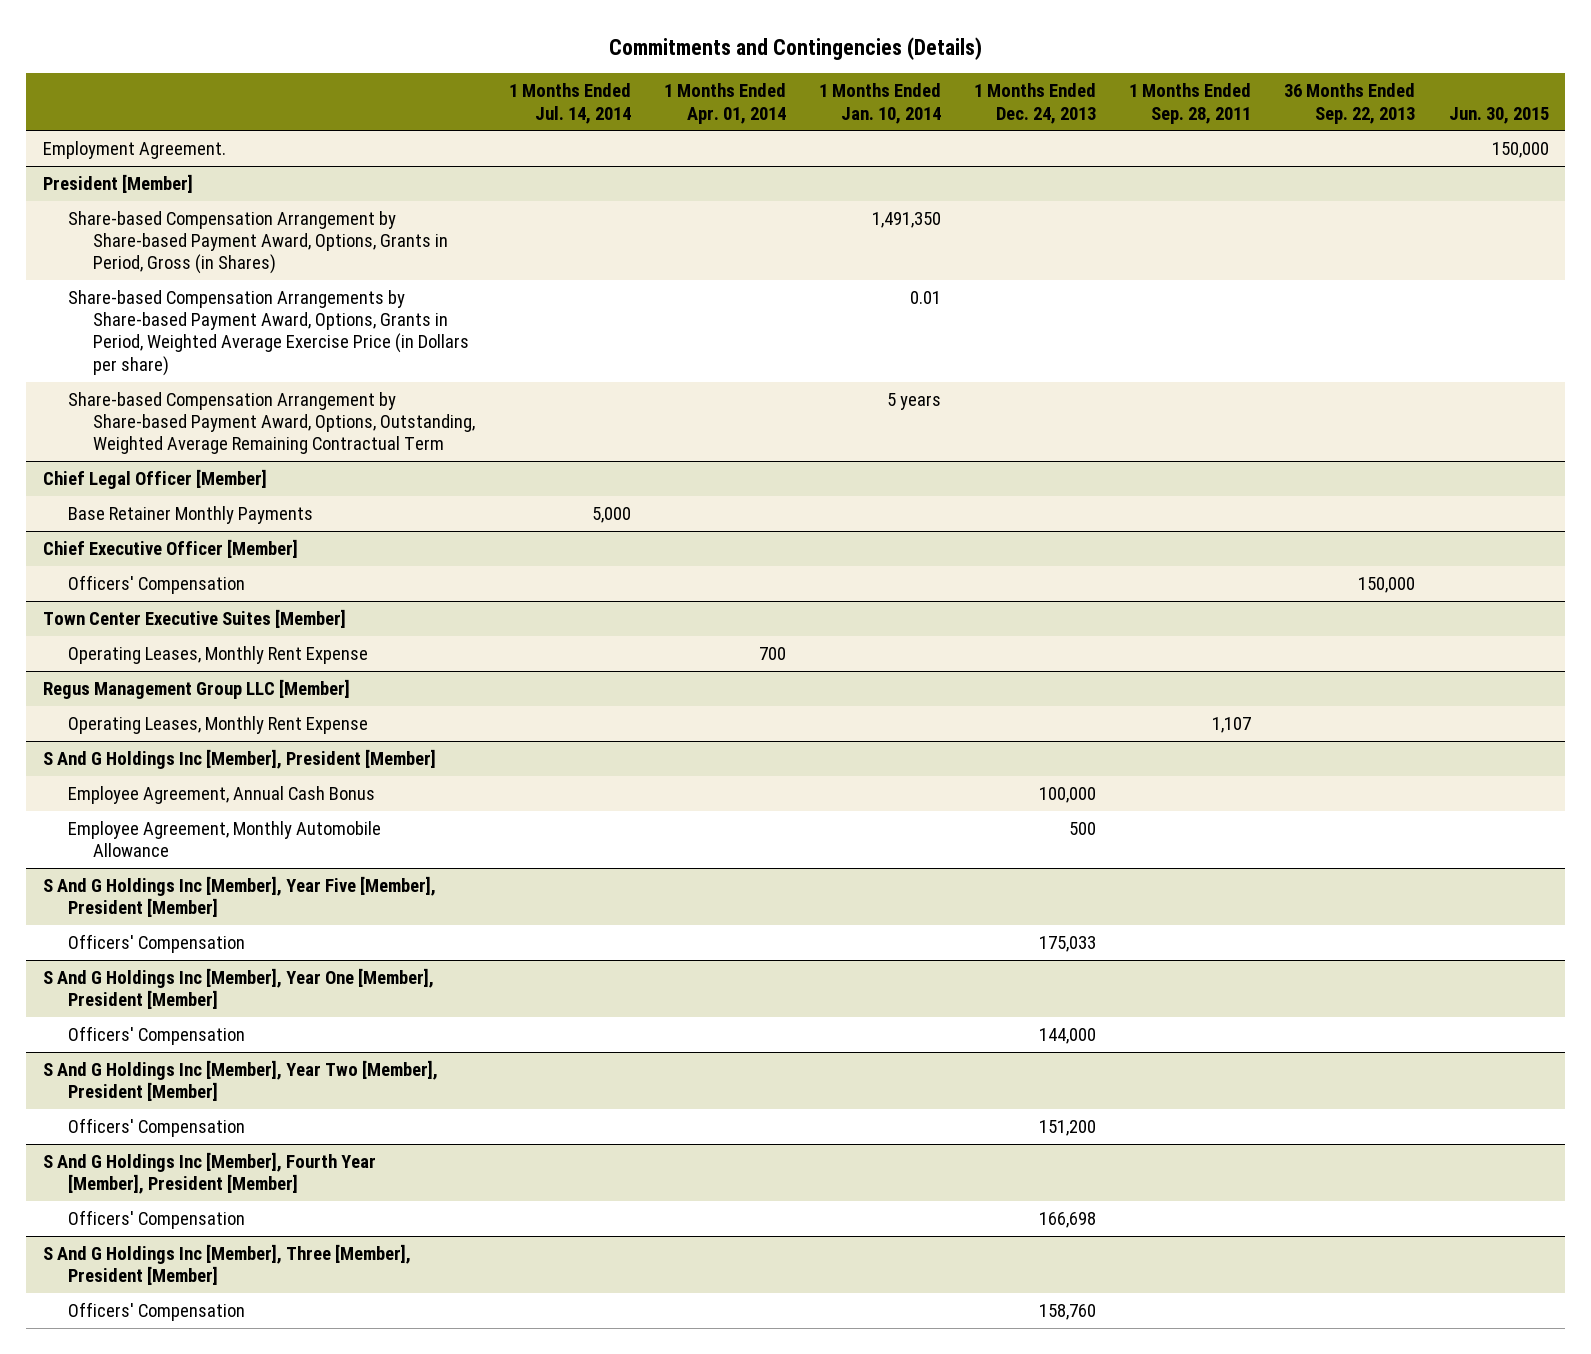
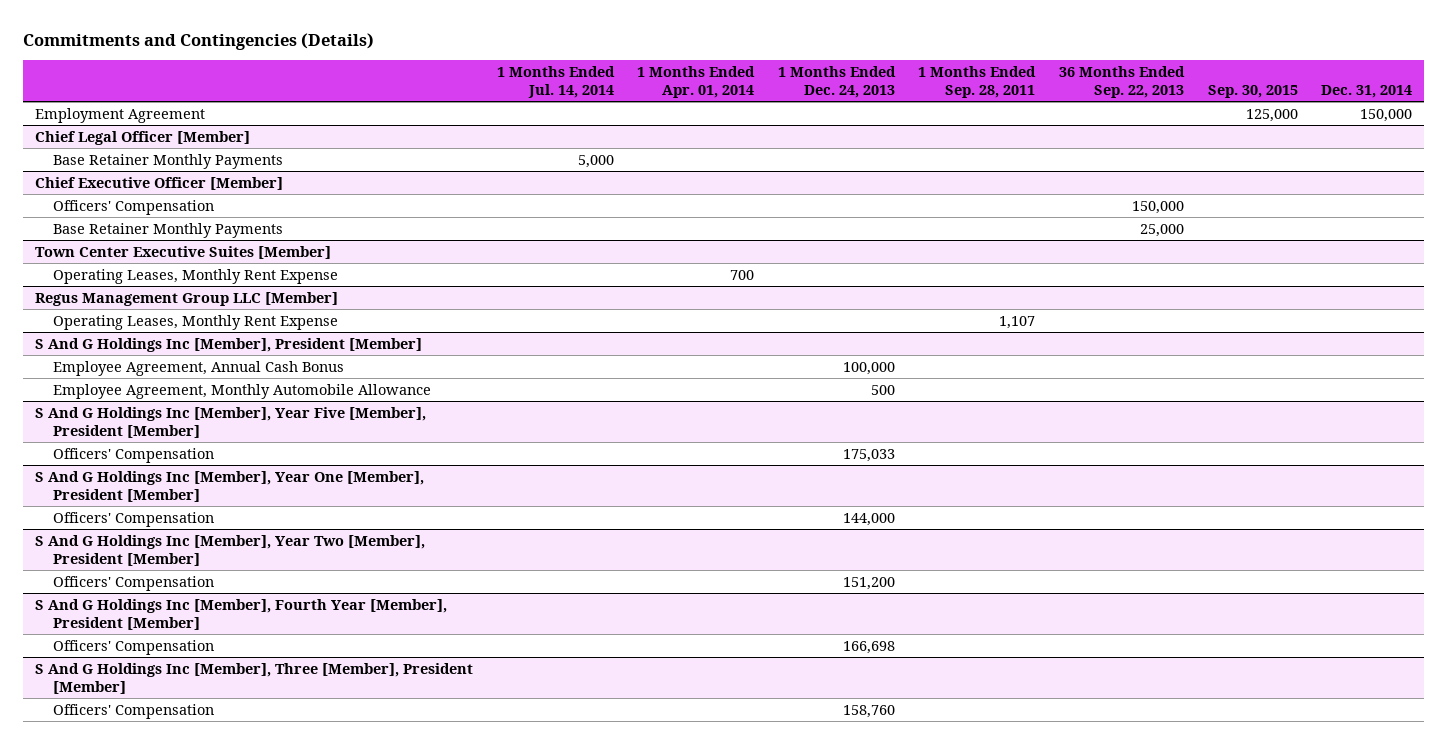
- | 1 Months Ended Jul. 14, 2014 | 1 Months Ended Apr. 01, 2014 | 1 Months Ended Jan. 10, 2014 | 1 Months Ended Dec. 24, 2013 | 1 Months Ended Sep. 28, 2011 | 36 Months Ended Sep. 22, 2013 | Jun. 30, 2015
+ | 1 Months Ended Jul. 14, 2014 | 1 Months Ended Apr. 01, 2014 | 1 Months Ended Dec. 24, 2013 | 1 Months Ended Sep. 28, 2011 | 36 Months Ended Sep. 22, 2013 | Sep. 30, 2015 | Dec. 31, 2014
- Employment Agreement. | | | | | | | 150,000
- President [Member]
- Share-based Compensation Arrangement by Share-based Payment Award, Options, Grants in Period, Gross (in Shares) | | | 1,491,350 | | | |
- Share-based Compensation Arrangements by Share-based Payment Award, Options, Grants in Period, Weighted Average Exercise Price (in Dollars per share) | | | 0.01 | | | |
- Share-based Compensation Arrangement by Share-based Payment Award, Options, Outstanding, Weighted Average Remaining Contractual Term | | | 5 years | | | |
+ Employment Agreement | | | | | | 125,000 | 150,000
@ Chief Executive Officer [Member]
+ Base Retainer Monthly Payments | | | | | 25,000 | |

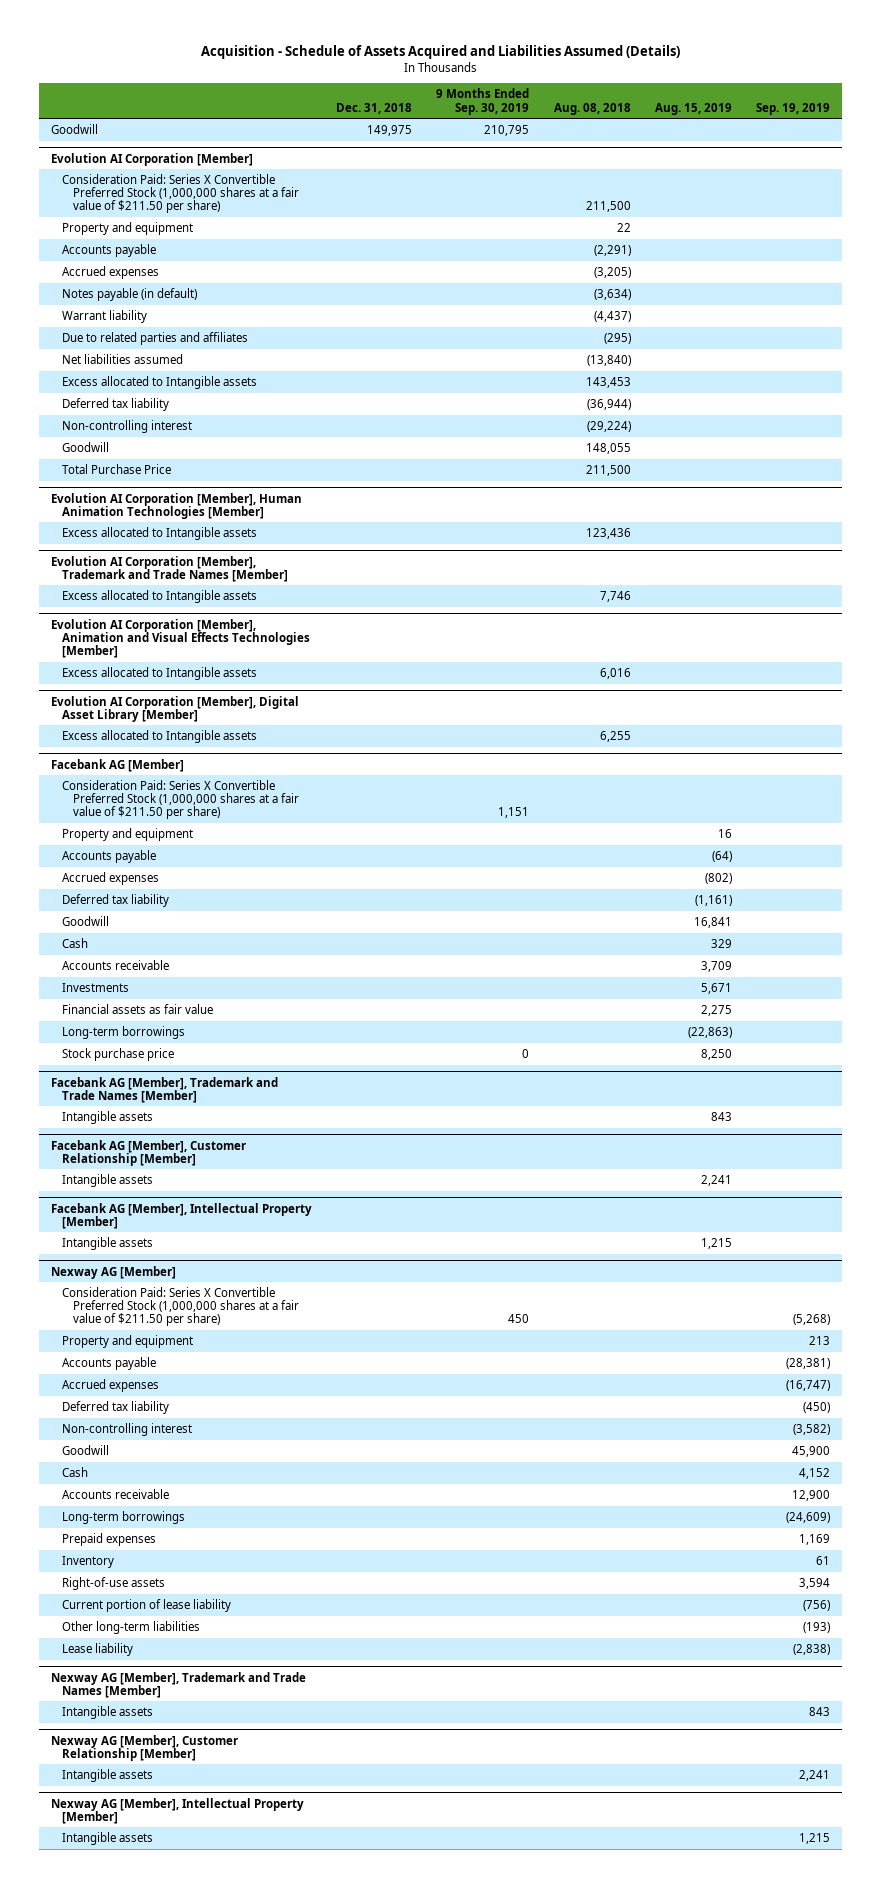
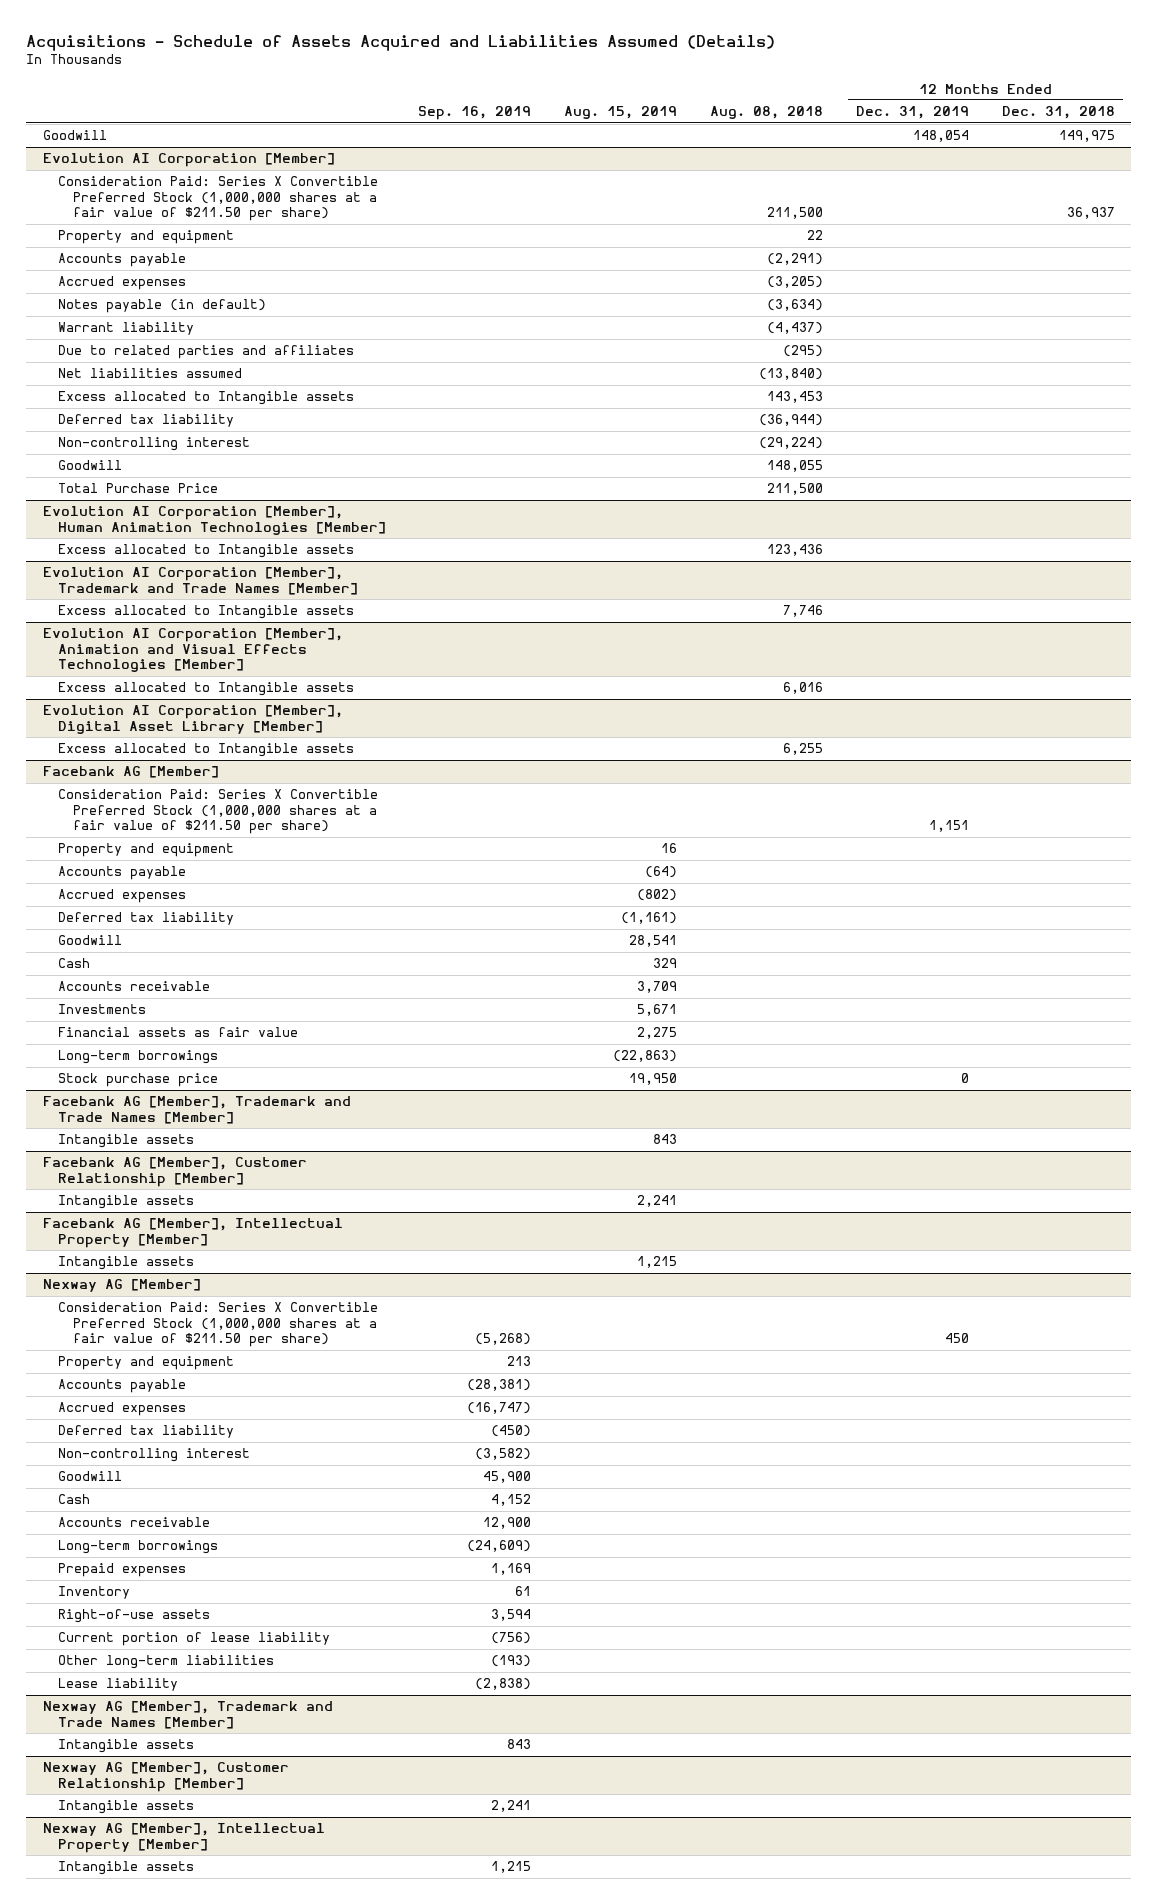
- Acquisition - Schedule of Assets Acquired and Liabilities Assumed (Details)
+ Acquisitions - Schedule of Assets Acquired and Liabilities Assumed (Details)
- | Dec. 31, 2018 | 9 Months Ended Sep. 30, 2019 | Aug. 08, 2018 | Aug. 15, 2019 | Sep. 19, 2019
+ | Sep. 16, 2019 | Aug. 15, 2019 | Aug. 08, 2018 | 12 Months Ended Dec. 31, 2019 | 12 Months Ended Dec. 31, 2018
@ Facebank AG [Member]
- Goodwill | | | | 16,841 |
+ Goodwill | | 28,541 | | |
- Stock purchase price | | 0 | | 8,250 |
+ Stock purchase price | | 19,950 | | 0 |

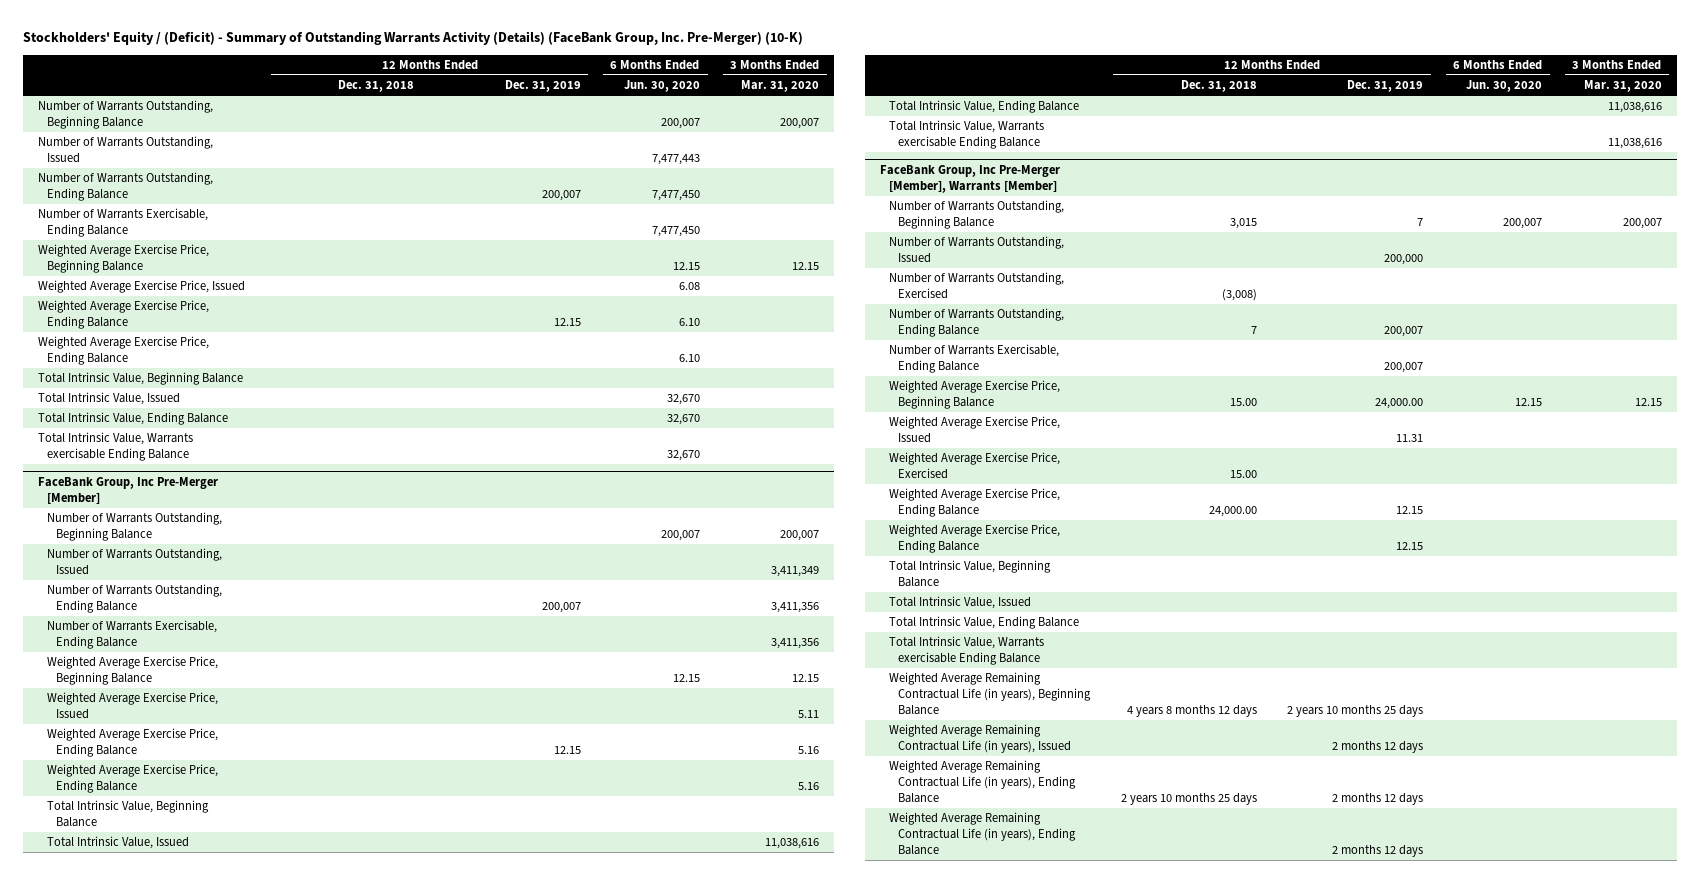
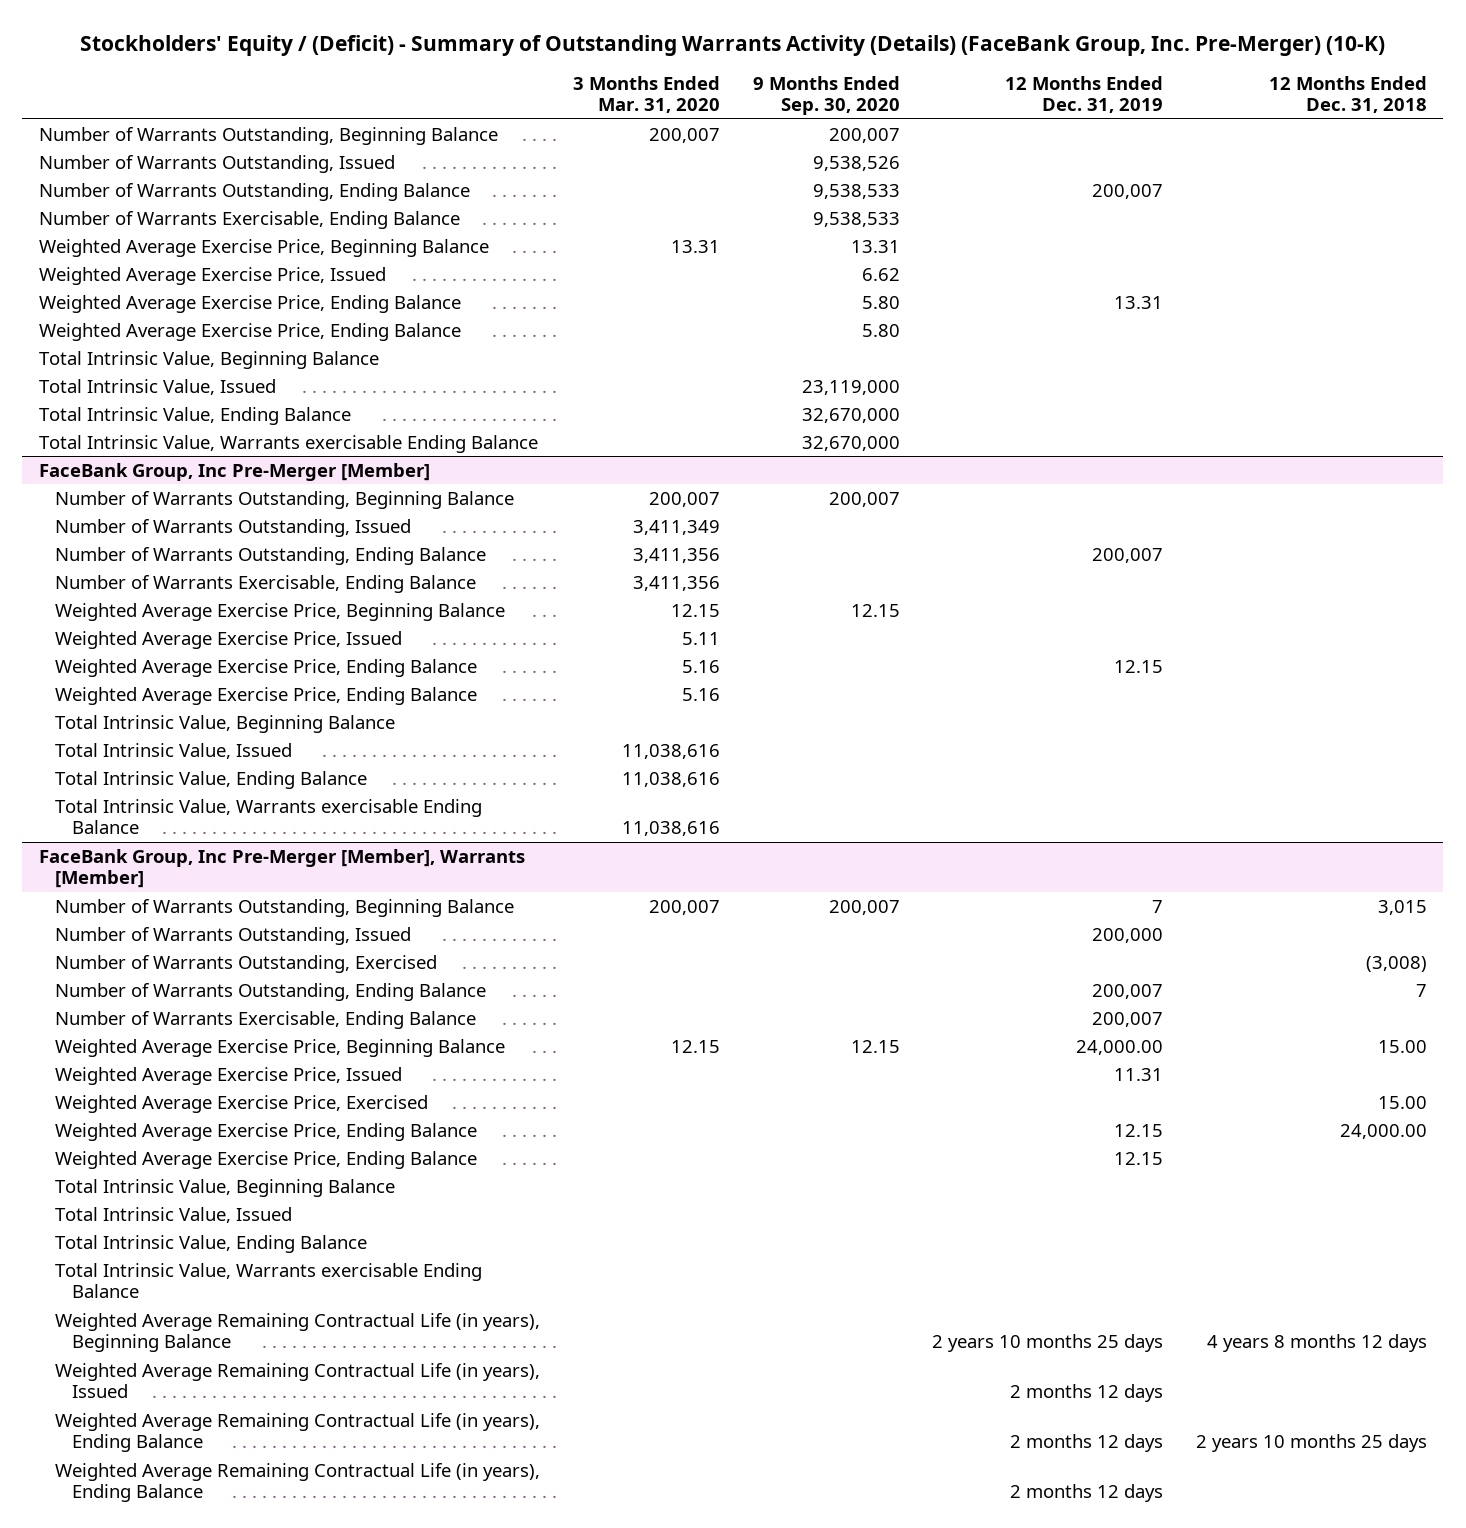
- | 12 Months Ended Dec. 31, 2018 | 12 Months Ended Dec. 31, 2019 | 6 Months Ended Jun. 30, 2020 | 3 Months Ended Mar. 31, 2020
+ | 3 Months Ended Mar. 31, 2020 | 9 Months Ended Sep. 30, 2020 | 12 Months Ended Dec. 31, 2019 | 12 Months Ended Dec. 31, 2018
- Weighted Average Exercise Price, Beginning Balance | | | 12.15 | 12.15
+ Weighted Average Exercise Price, Beginning Balance | 13.31 | 13.31 | |
- Weighted Average Exercise Price, Ending Balance | | 12.15 | 6.10 |
+ Weighted Average Exercise Price, Ending Balance | | 5.80 | 13.31 |

